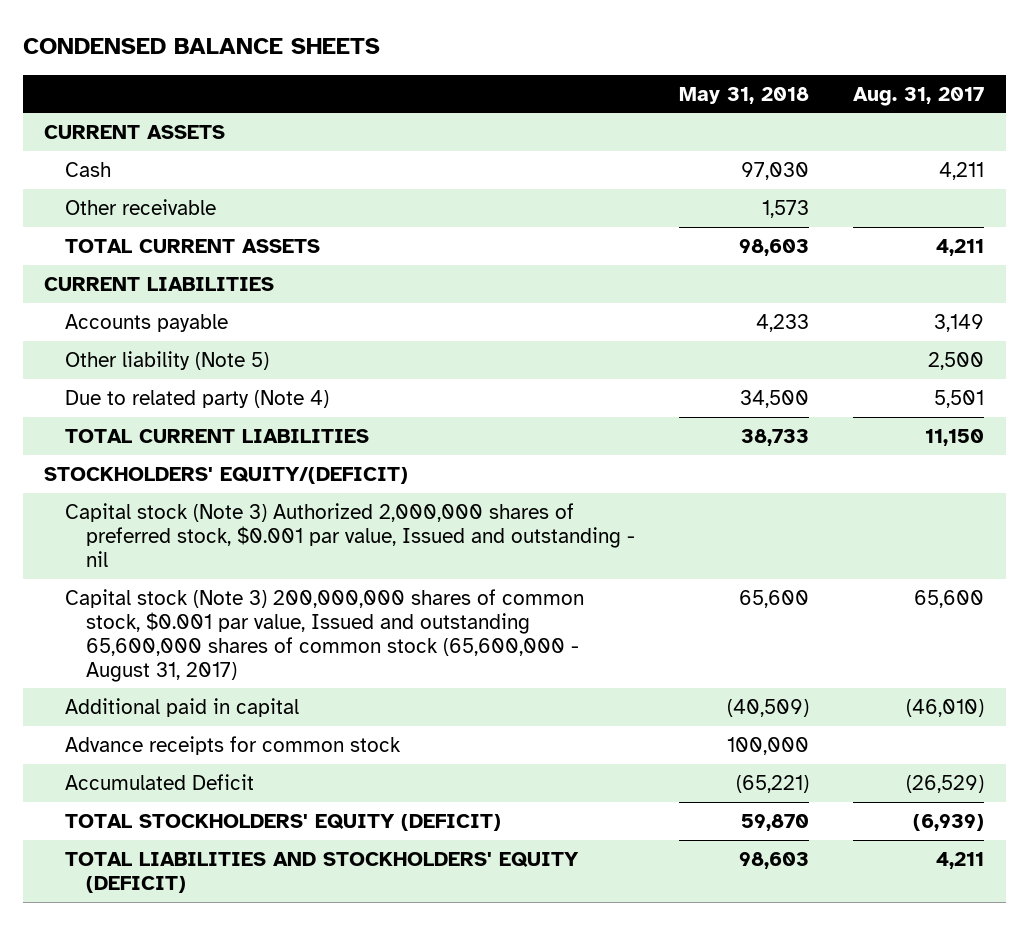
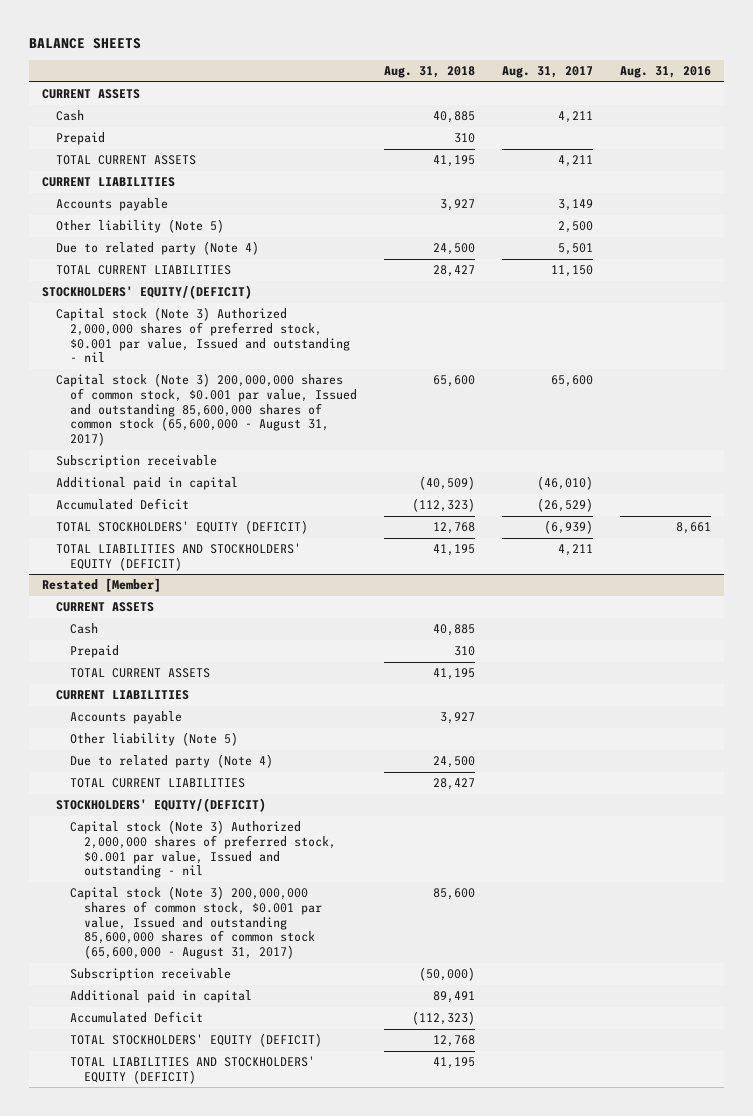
- CONDENSED BALANCE SHEETS
+ BALANCE SHEETS
- | May 31, 2018 | Aug. 31, 2017
+ | Aug. 31, 2018 | Aug. 31, 2017 | Aug. 31, 2016
- Other receivable | 1,573 |
+ Prepaid | 310 | |
- Capital stock (Note 3) 200,000,000 shares of common stock, $0.001 par value, Issued and outstanding 65,600,000 shares of common stock (65,600,000 - August 31, 2017) | 65,600 | 65,600
+ Capital stock (Note 3) 200,000,000 shares of common stock, $0.001 par value, Issued and outstanding 85,600,000 shares of common stock (65,600,000 - August 31, 2017) | 65,600 | 65,600 |
+ Subscription receivable
- Advance receipts for common stock | 100,000 |
+ Restated [Member]
+ CURRENT ASSETS
+ Cash | 40,885 | |
+ Prepaid | 310 | |
+ TOTAL CURRENT ASSETS | 41,195 | |
+ CURRENT LIABILITIES
+ Accounts payable | 3,927 | |
+ Other liability (Note 5)
+ Due to related party (Note 4) | 24,500 | |
+ TOTAL CURRENT LIABILITIES | 28,427 | |
+ STOCKHOLDERS' EQUITY/(DEFICIT)
+ Capital stock (Note 3) Authorized 2,000,000 shares of preferred stock, $0.001 par value, Issued and outstanding - nil
+ Capital stock (Note 3) 200,000,000 shares of common stock, $0.001 par value, Issued and outstanding 85,600,000 shares of common stock (65,600,000 - August 31, 2017) | 85,600 | |
+ Subscription receivable | (50,000) | |
+ Additional paid in capital | 89,491 | |
+ Accumulated Deficit | (112,323) | |
+ TOTAL STOCKHOLDERS' EQUITY (DEFICIT) | 12,768 | |
+ TOTAL LIABILITIES AND STOCKHOLDERS' EQUITY (DEFICIT) | 41,195 | |

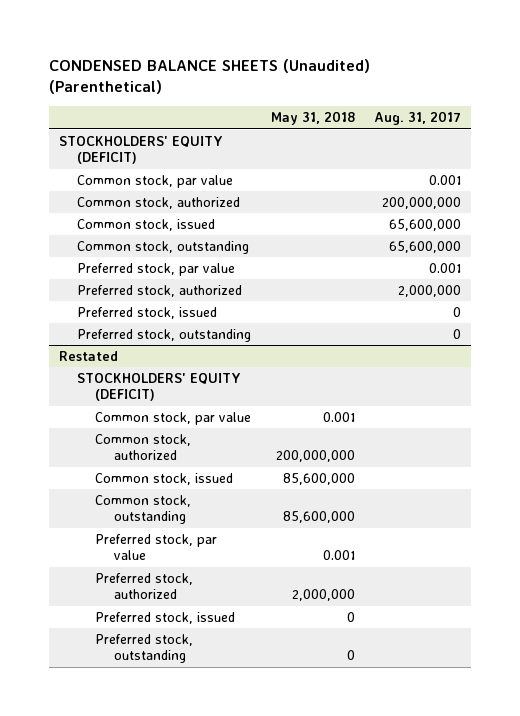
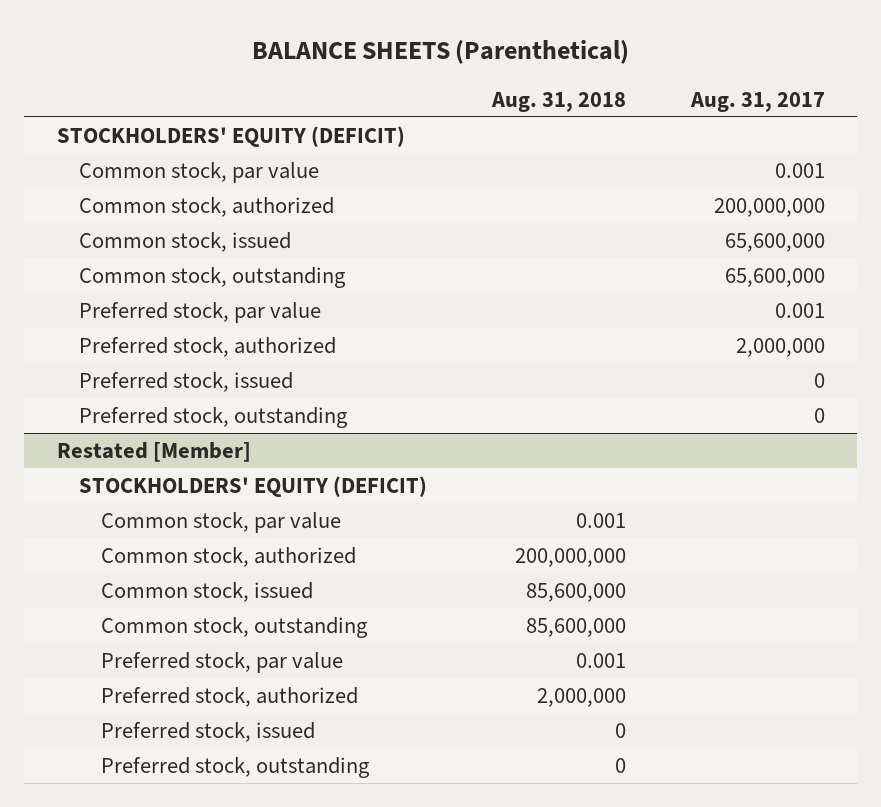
- CONDENSED BALANCE SHEETS (Unaudited) (Parenthetical)
+ BALANCE SHEETS (Parenthetical)
- | May 31, 2018 | Aug. 31, 2017
+ | Aug. 31, 2018 | Aug. 31, 2017
- Restated
+ Restated [Member]

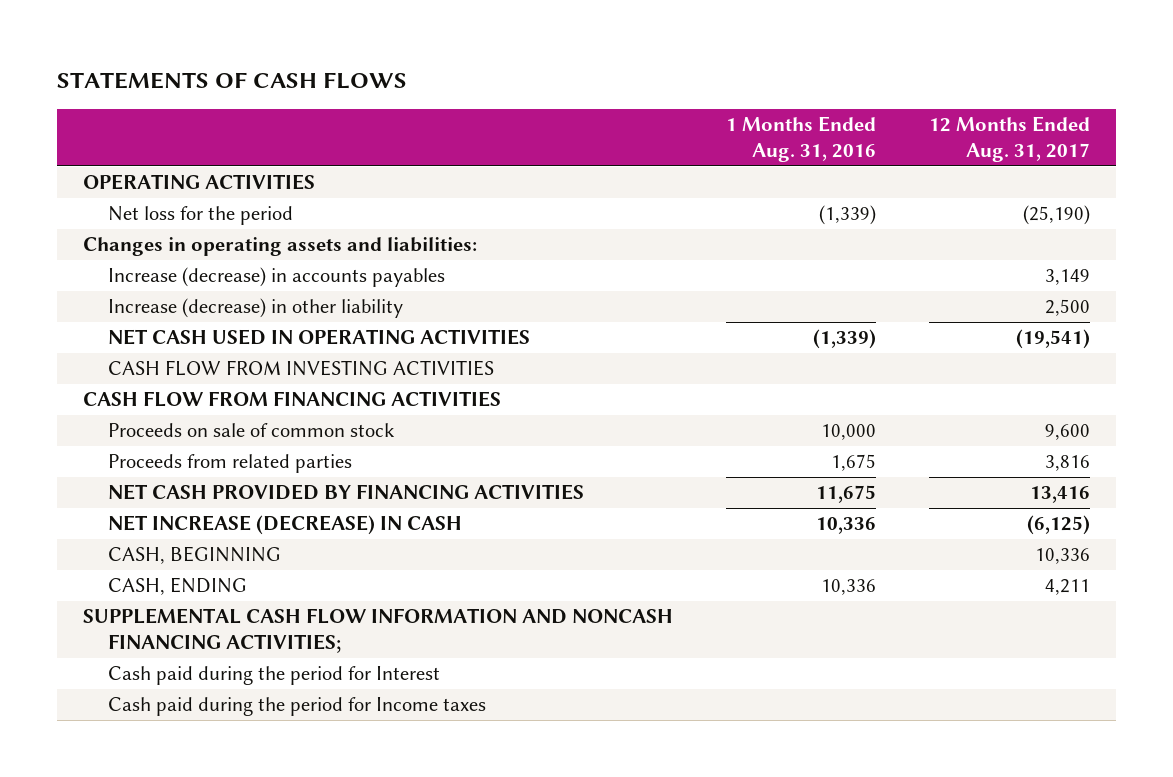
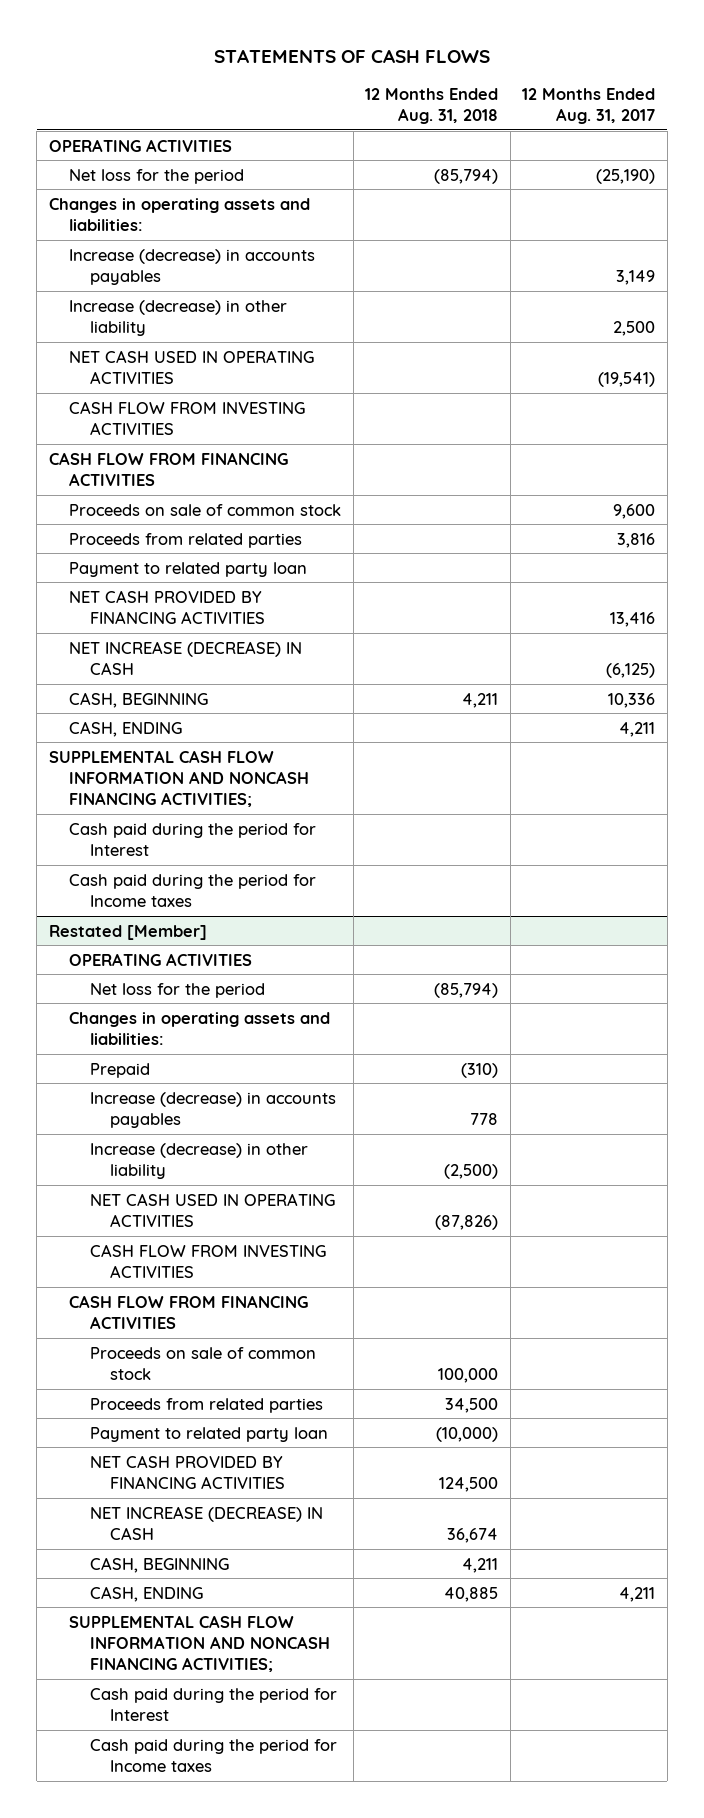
- | 1 Months Ended Aug. 31, 2016 | 12 Months Ended Aug. 31, 2017
+ | 12 Months Ended Aug. 31, 2018 | 12 Months Ended Aug. 31, 2017
+ Payment to related party loan
+ Restated [Member]
+ OPERATING ACTIVITIES
+ Net loss for the period | (85,794) |
+ Changes in operating assets and liabilities:
+ Prepaid | (310) |
+ Increase (decrease) in accounts payables | 778 |
+ Increase (decrease) in other liability | (2,500) |
+ NET CASH USED IN OPERATING ACTIVITIES | (87,826) |
+ CASH FLOW FROM INVESTING ACTIVITIES
+ CASH FLOW FROM FINANCING ACTIVITIES
+ Proceeds on sale of common stock | 100,000 |
+ Proceeds from related parties | 34,500 |
+ Payment to related party loan | (10,000) |
+ NET CASH PROVIDED BY FINANCING ACTIVITIES | 124,500 |
+ NET INCREASE (DECREASE) IN CASH | 36,674 |
+ CASH, BEGINNING | 4,211 |
+ CASH, ENDING | 40,885 | 4,211
+ SUPPLEMENTAL CASH FLOW INFORMATION AND NONCASH FINANCING ACTIVITIES;
+ Cash paid during the period for Interest
+ Cash paid during the period for Income taxes

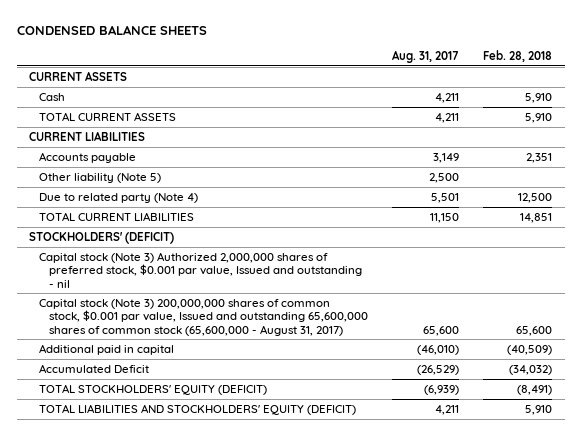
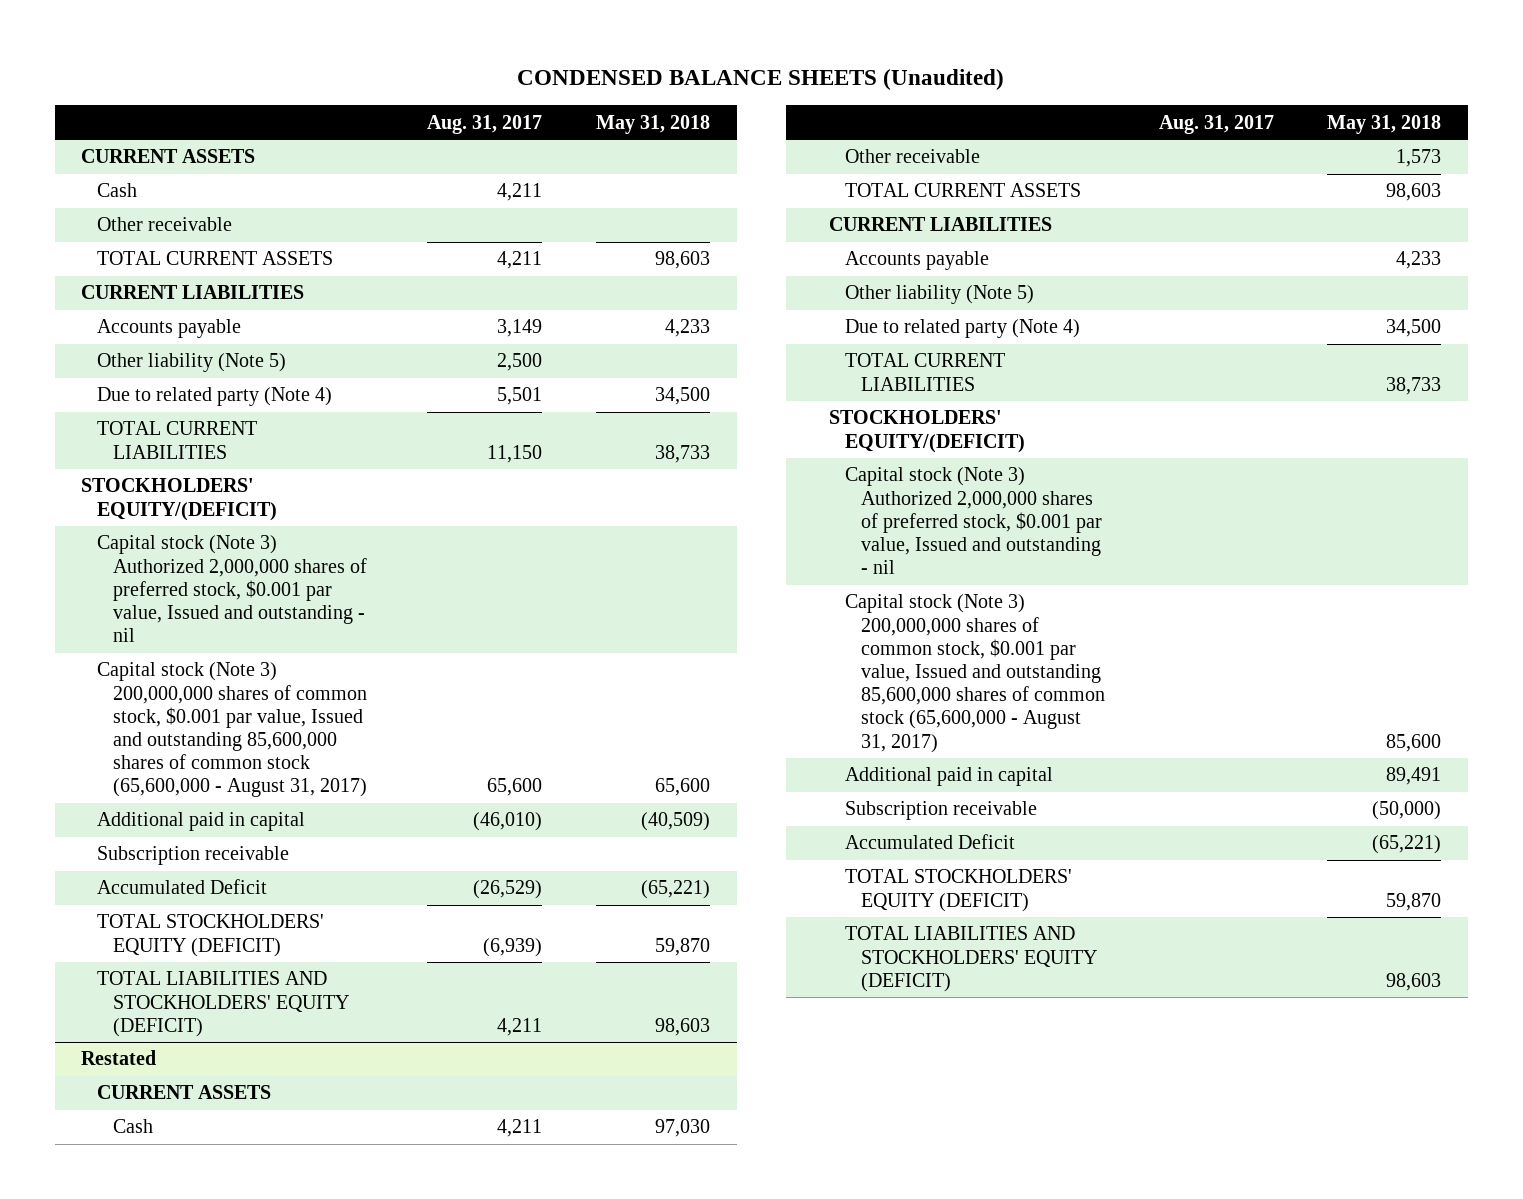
- CONDENSED BALANCE SHEETS
+ CONDENSED BALANCE SHEETS (Unaudited)
- | Aug. 31, 2017 | Feb. 28, 2018
+ | Aug. 31, 2017 | May 31, 2018
+ Other receivable
- STOCKHOLDERS' (DEFICIT)
+ STOCKHOLDERS' EQUITY/(DEFICIT)
- Capital stock (Note 3) 200,000,000 shares of common stock, $0.001 par value, Issued and outstanding 65,600,000 shares of common stock (65,600,000 - August 31, 2017) | 65,600 | 65,600
+ Capital stock (Note 3) 200,000,000 shares of common stock, $0.001 par value, Issued and outstanding 85,600,000 shares of common stock (65,600,000 - August 31, 2017) | 65,600 | 65,600
+ Subscription receivable
+ Restated
+ CURRENT ASSETS
+ Cash | 4,211 | 97,030
+ Other receivable | | 1,573
+ TOTAL CURRENT ASSETS | | 98,603
+ CURRENT LIABILITIES
+ Accounts payable | | 4,233
+ Other liability (Note 5)
+ Due to related party (Note 4) | | 34,500
+ TOTAL CURRENT LIABILITIES | | 38,733
+ STOCKHOLDERS' EQUITY/(DEFICIT)
+ Capital stock (Note 3) Authorized 2,000,000 shares of preferred stock, $0.001 par value, Issued and outstanding - nil
+ Capital stock (Note 3) 200,000,000 shares of common stock, $0.001 par value, Issued and outstanding 85,600,000 shares of common stock (65,600,000 - August 31, 2017) | | 85,600
+ Additional paid in capital | | 89,491
+ Subscription receivable | | (50,000)
+ Accumulated Deficit | | (65,221)
+ TOTAL STOCKHOLDERS' EQUITY (DEFICIT) | | 59,870
+ TOTAL LIABILITIES AND STOCKHOLDERS' EQUITY (DEFICIT) | | 98,603

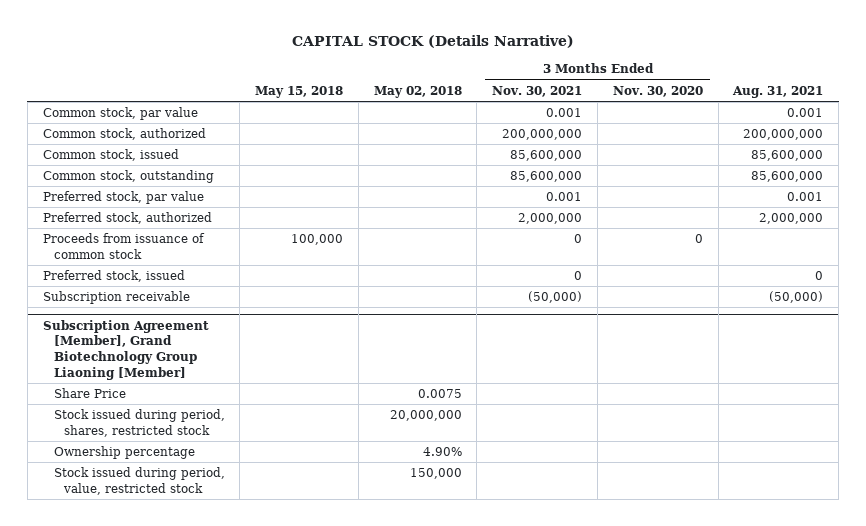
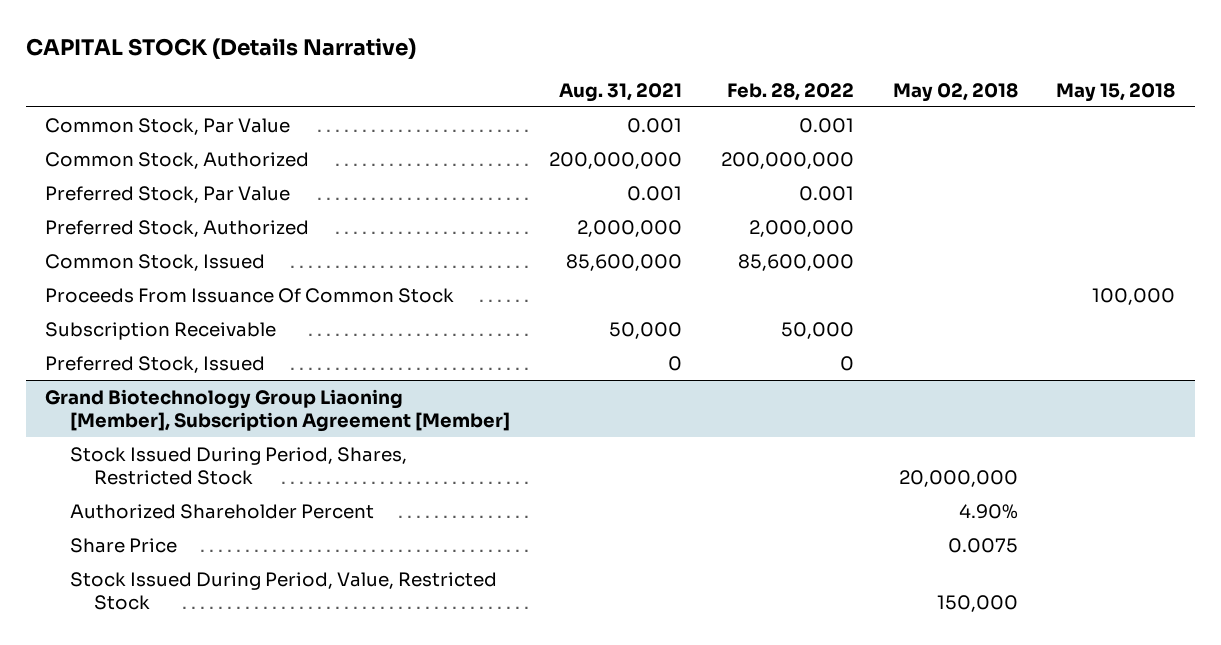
- | May 15, 2018 | May 02, 2018 | 3 Months Ended Nov. 30, 2021 | 3 Months Ended Nov. 30, 2020 | Aug. 31, 2021
+ | Aug. 31, 2021 | Feb. 28, 2022 | May 02, 2018 | May 15, 2018
- Common stock, par value | | | 0.001 | | 0.001
- Common stock, authorized | | | 200,000,000 | | 200,000,000
- Common stock, issued | | | 85,600,000 | | 85,600,000
- Common stock, outstanding | | | 85,600,000 | | 85,600,000
- Preferred stock, par value | | | 0.001 | | 0.001
- Preferred stock, authorized | | | 2,000,000 | | 2,000,000
- Proceeds from issuance of common stock | 100,000 | | 0 | 0 |
- Preferred stock, issued | | | 0 | | 0
- Subscription receivable | | | (50,000) | | (50,000)
- Subscription Agreement [Member], Grand Biotechnology Group Liaoning [Member]
+ Common Stock, Par Value | 0.001 | 0.001 | |
+ Common Stock, Authorized | 200,000,000 | 200,000,000 | |
+ Preferred Stock, Par Value | 0.001 | 0.001 | |
+ Preferred Stock, Authorized | 2,000,000 | 2,000,000 | |
+ Common Stock, Issued | 85,600,000 | 85,600,000 | |
+ Proceeds From Issuance Of Common Stock | | | | 100,000
+ Subscription Receivable | 50,000 | 50,000 | |
+ Preferred Stock, Issued | 0 | 0 | |
+ Grand Biotechnology Group Liaoning [Member], Subscription Agreement [Member]
+ Stock Issued During Period, Shares, Restricted Stock | | | 20,000,000 |
+ Authorized Shareholder Percent | | | 4.90% |
- Stock issued during period, shares, restricted stock | | 20,000,000 | | |
- Ownership percentage | | 4.90% | | |
- Stock issued during period, value, restricted stock | | 150,000 | | |
+ Stock Issued During Period, Value, Restricted Stock | | | 150,000 |

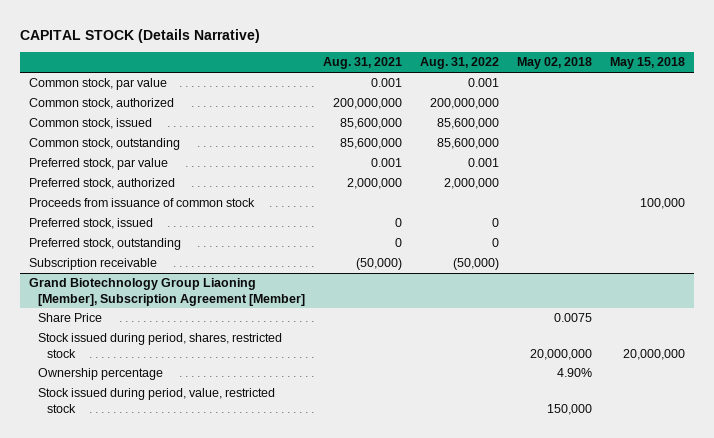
- | Aug. 31, 2021 | Feb. 28, 2022 | May 02, 2018 | May 15, 2018
+ | Aug. 31, 2021 | Aug. 31, 2022 | May 02, 2018 | May 15, 2018
- Common Stock, Par Value | 0.001 | 0.001 | |
- Common Stock, Authorized | 200,000,000 | 200,000,000 | |
- Preferred Stock, Par Value | 0.001 | 0.001 | |
- Preferred Stock, Authorized | 2,000,000 | 2,000,000 | |
- Common Stock, Issued | 85,600,000 | 85,600,000 | |
- Proceeds From Issuance Of Common Stock | | | | 100,000
- Subscription Receivable | 50,000 | 50,000 | |
- Preferred Stock, Issued | 0 | 0 | |
+ Common stock, par value | 0.001 | 0.001 | |
+ Common stock, authorized | 200,000,000 | 200,000,000 | |
+ Common stock, issued | 85,600,000 | 85,600,000 | |
+ Common stock, outstanding | 85,600,000 | 85,600,000 | |
+ Preferred stock, par value | 0.001 | 0.001 | |
+ Preferred stock, authorized | 2,000,000 | 2,000,000 | |
+ Proceeds from issuance of common stock | | | | 100,000
+ Preferred stock, issued | 0 | 0 | |
+ Preferred stock, outstanding | 0 | 0 | |
+ Subscription receivable | (50,000) | (50,000) | |
@ Grand Biotechnology Group Liaoning [Member], Subscription Agreement [Member]
- Stock Issued During Period, Shares, Restricted Stock | | | 20,000,000 |
- Authorized Shareholder Percent | | | 4.90% |
- Stock Issued During Period, Value, Restricted Stock | | | 150,000 |
+ Stock issued during period, shares, restricted stock | | | 20,000,000 | 20,000,000
+ Ownership percentage | | | 4.90% |
+ Stock issued during period, value, restricted stock | | | 150,000 |

